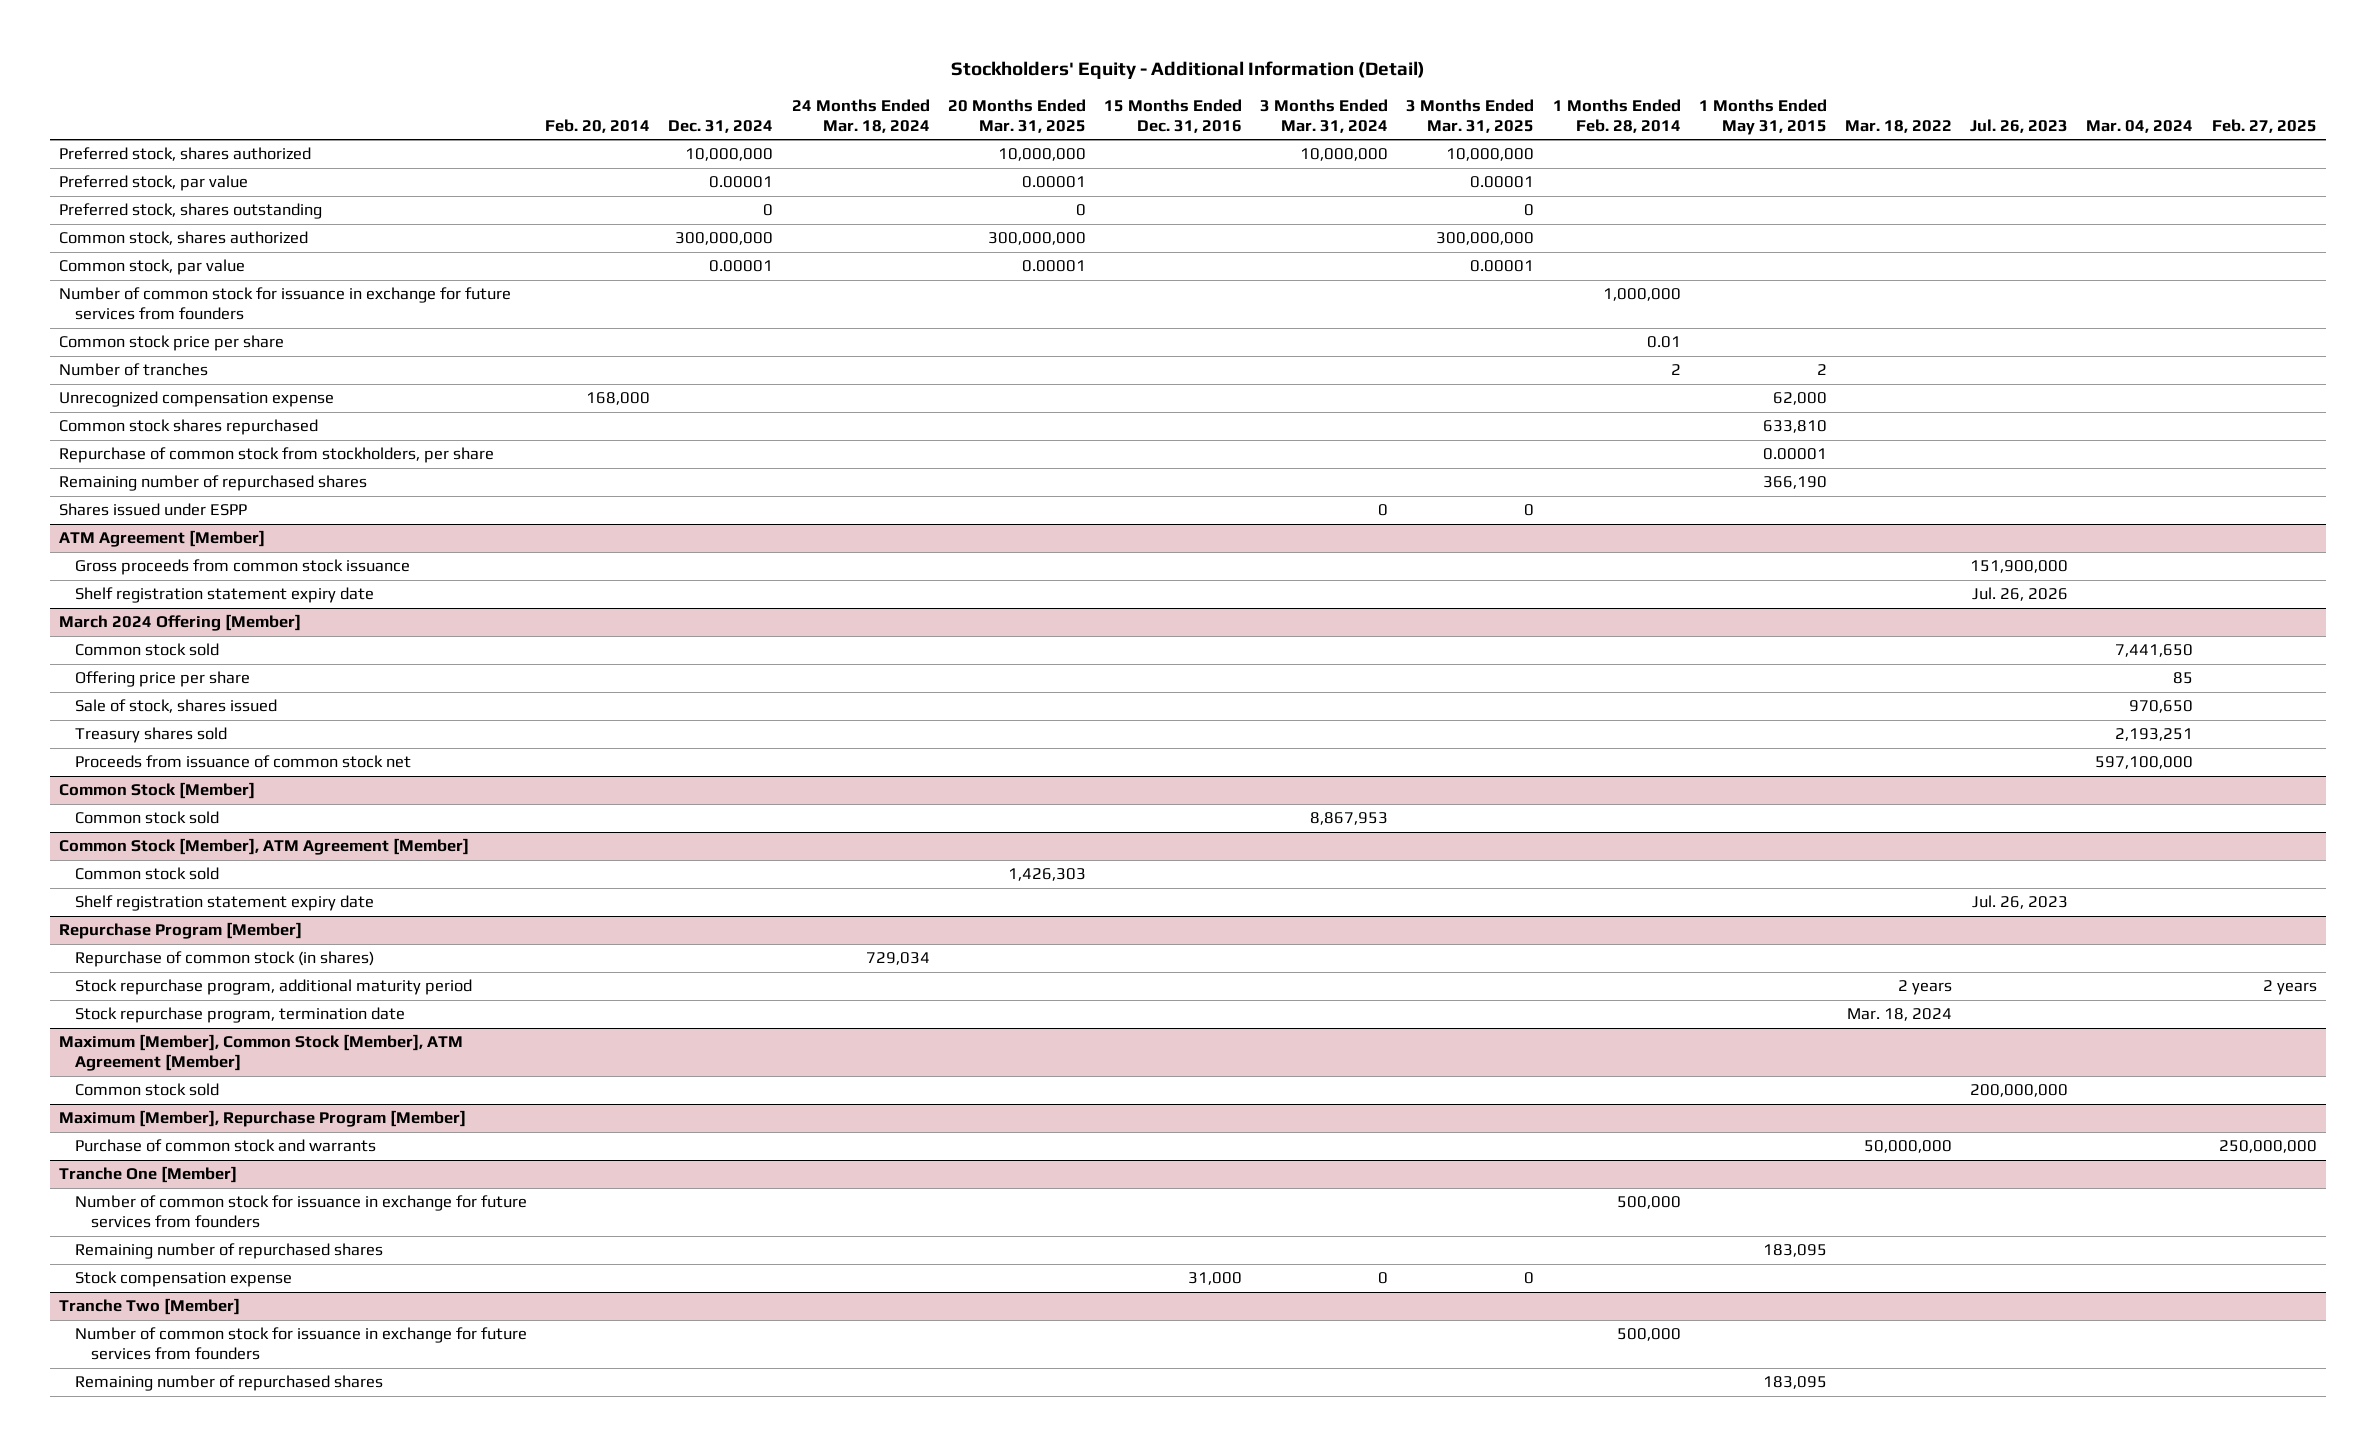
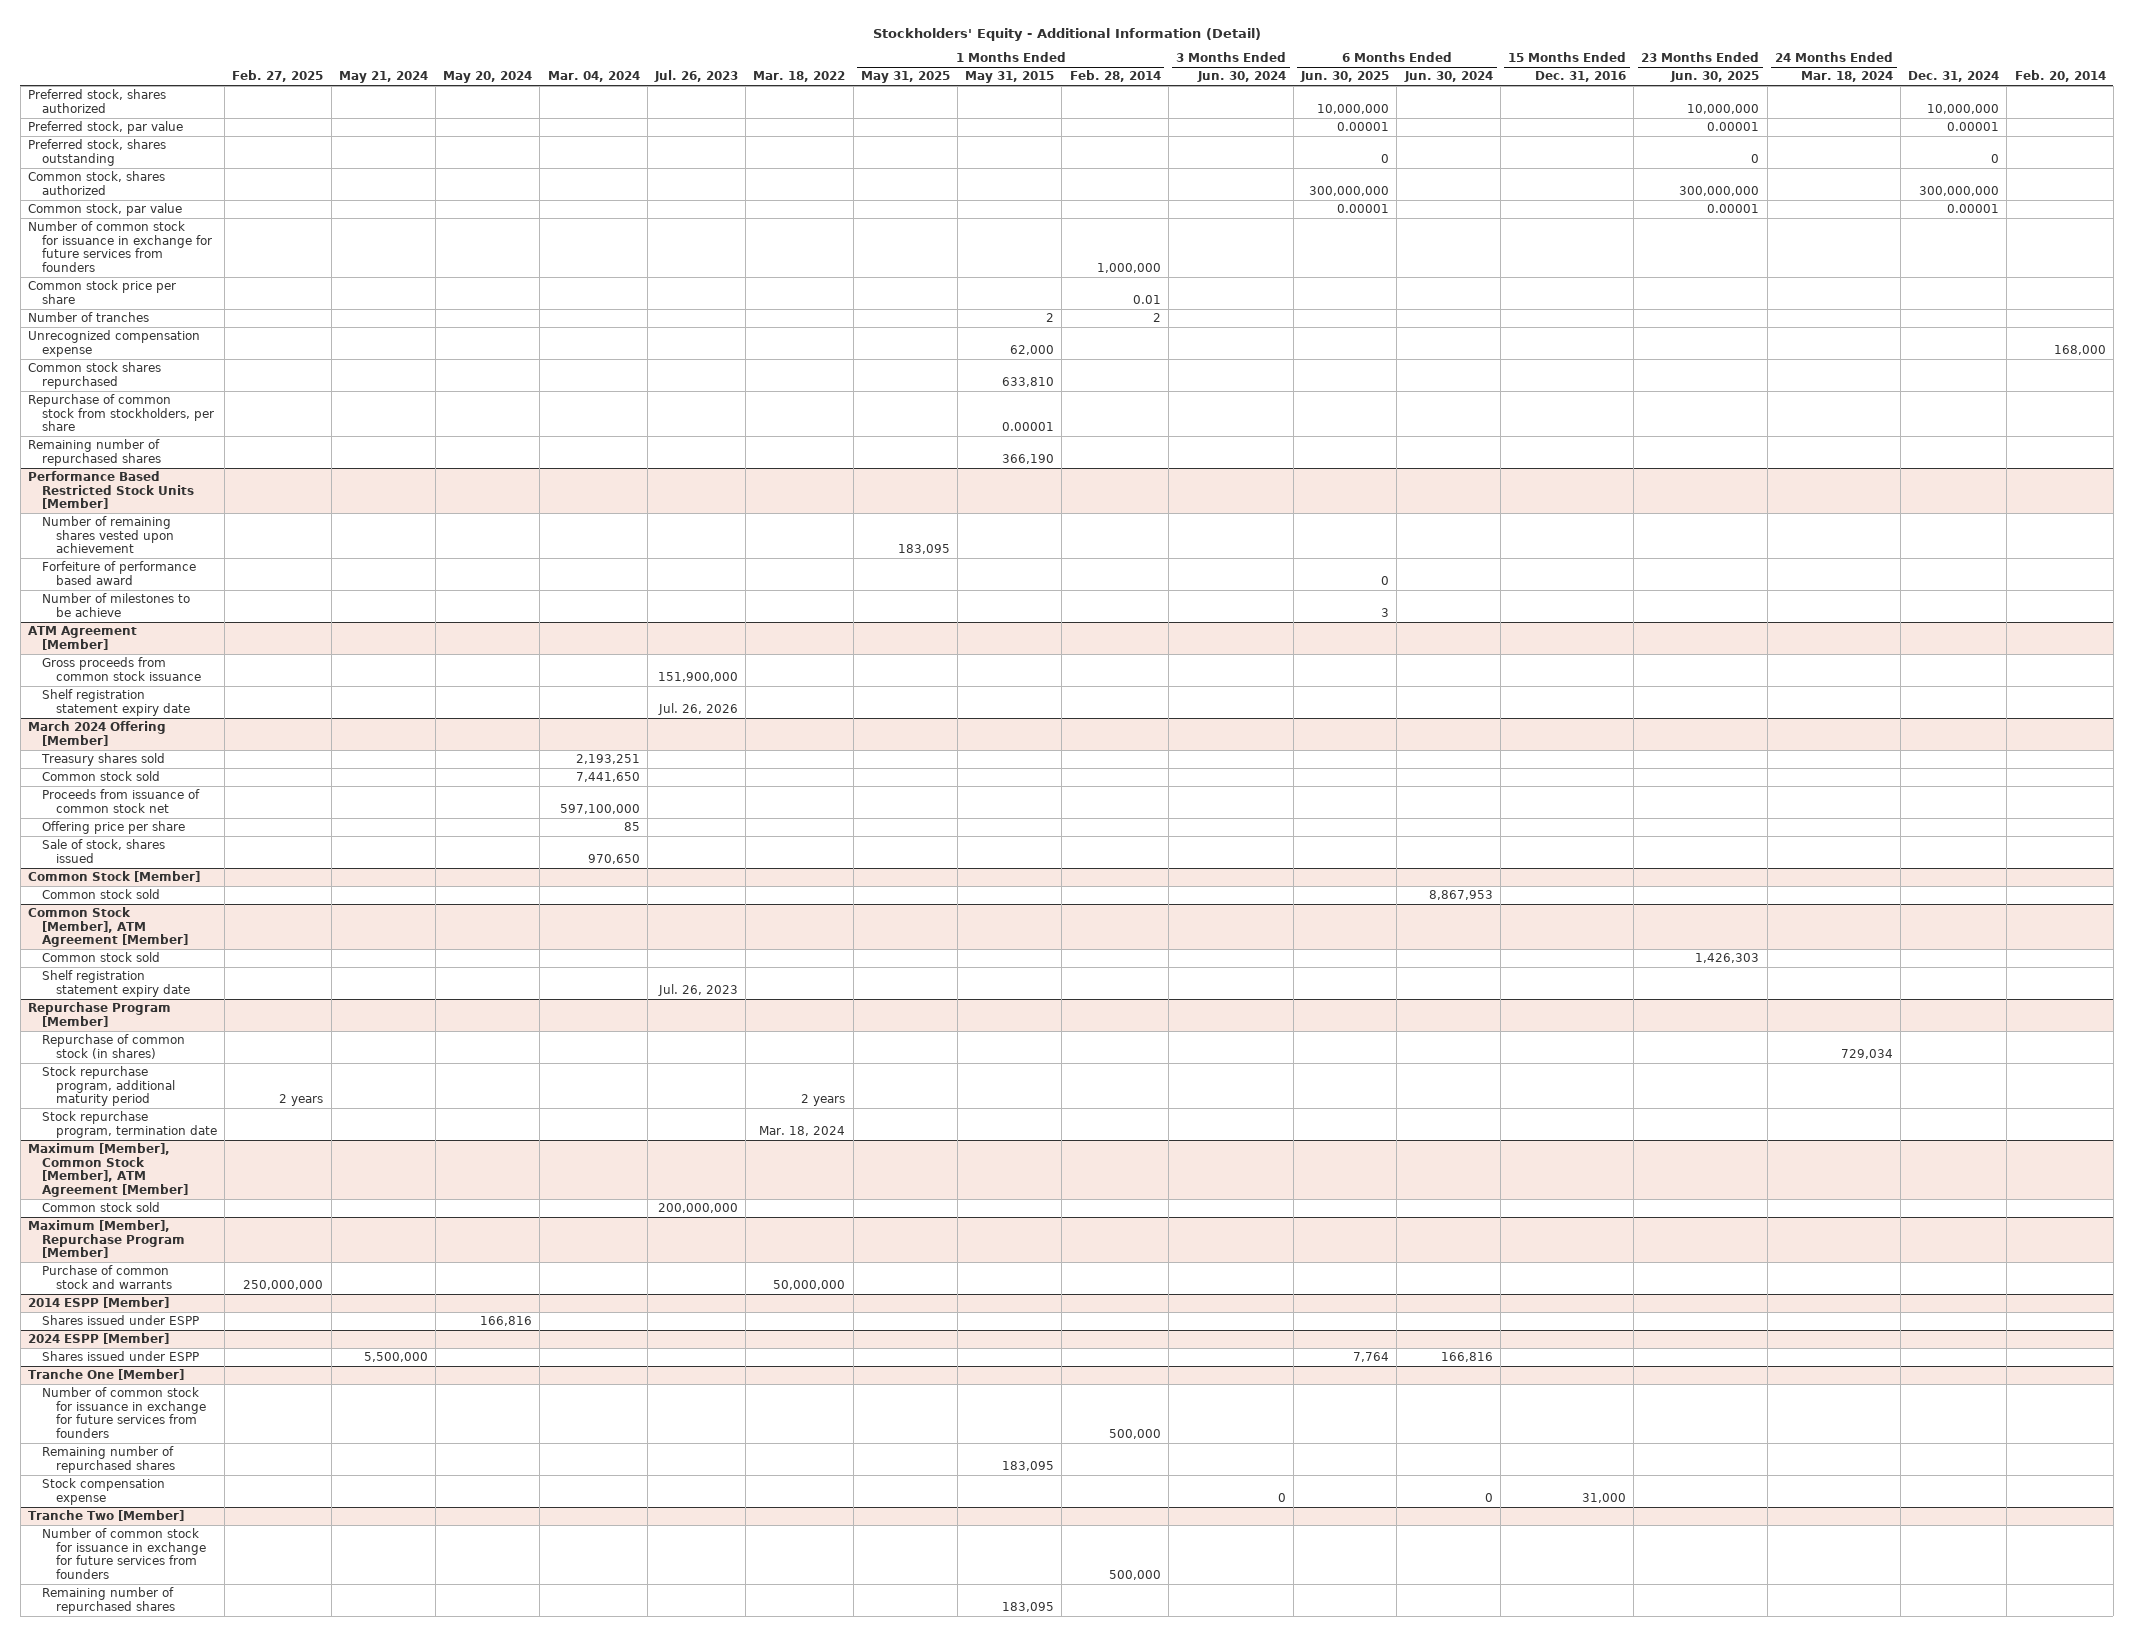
- | Feb. 20, 2014 | Dec. 31, 2024 | 24 Months Ended Mar. 18, 2024 | 20 Months Ended Mar. 31, 2025 | 15 Months Ended Dec. 31, 2016 | 3 Months Ended Mar. 31, 2024 | 3 Months Ended Mar. 31, 2025 | 1 Months Ended Feb. 28, 2014 | 1 Months Ended May 31, 2015 | Mar. 18, 2022 | Jul. 26, 2023 | Mar. 04, 2024 | Feb. 27, 2025
+ | Feb. 27, 2025 | May 21, 2024 | May 20, 2024 | Mar. 04, 2024 | Jul. 26, 2023 | Mar. 18, 2022 | 1 Months Ended May 31, 2025 | 1 Months Ended May 31, 2015 | 1 Months Ended Feb. 28, 2014 | 3 Months Ended Jun. 30, 2024 | 6 Months Ended Jun. 30, 2025 | 6 Months Ended Jun. 30, 2024 | 15 Months Ended Dec. 31, 2016 | 23 Months Ended Jun. 30, 2025 | 24 Months Ended Mar. 18, 2024 | Dec. 31, 2024 | Feb. 20, 2014
- Shares issued under ESPP | | | | | | 0 | 0 | | | | | |
+ Performance Based Restricted Stock Units [Member]
+ Number of remaining shares vested upon achievement | | | | | | | 183,095 | | | | | | | | | |
+ Forfeiture of performance based award | | | | | | | | | | | 0 | | | | | |
+ Number of milestones to be achieve | | | | | | | | | | | 3 | | | | | |
@ March 2024 Offering [Member]
moved up: Treasury shares sold | | | | 2,193,251 | | | | | | | | | | | | |
moved up: Proceeds from issuance of common stock net | | | | 597,100,000 | | | | | | | | | | | | |
+ 2014 ESPP [Member]
+ Shares issued under ESPP | | | 166,816 | | | | | | | | | | | | | |
+ 2024 ESPP [Member]
+ Shares issued under ESPP | | 5,500,000 | | | | | | | | | 7,764 | 166,816 | | | | |

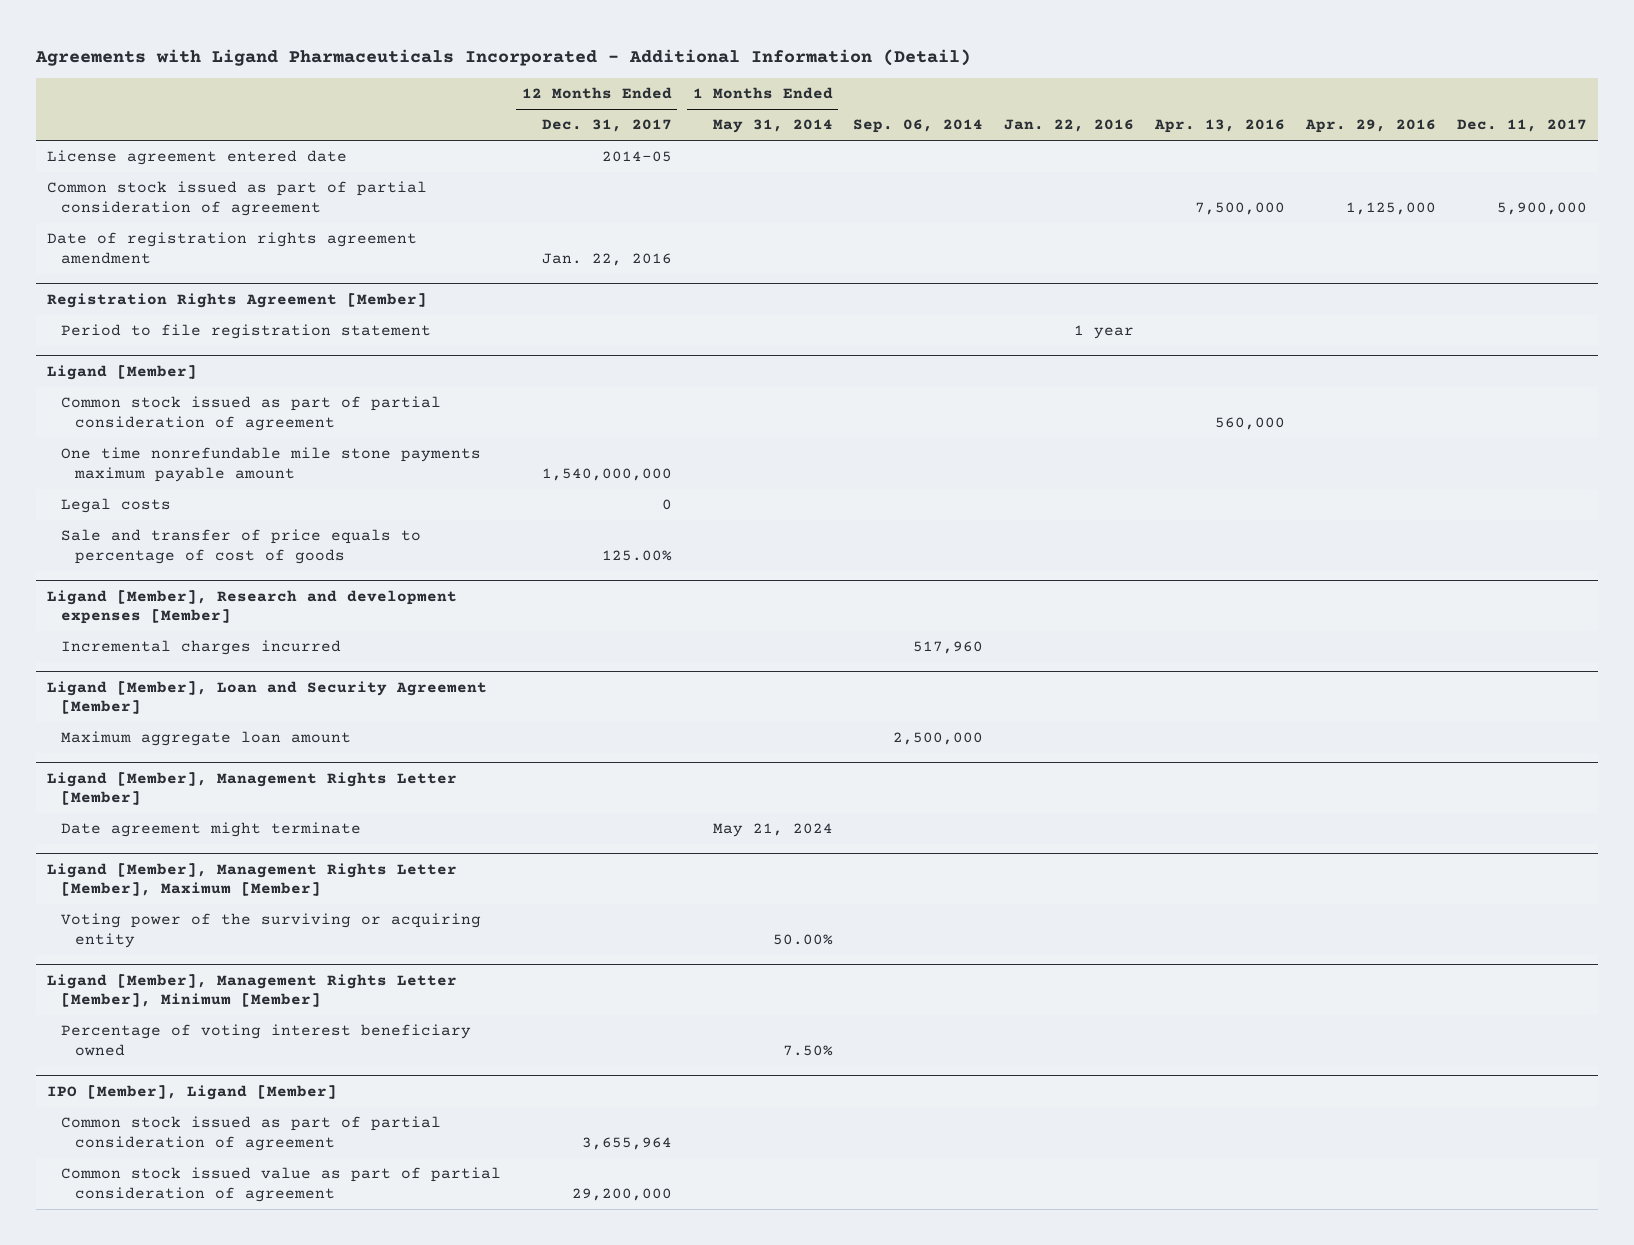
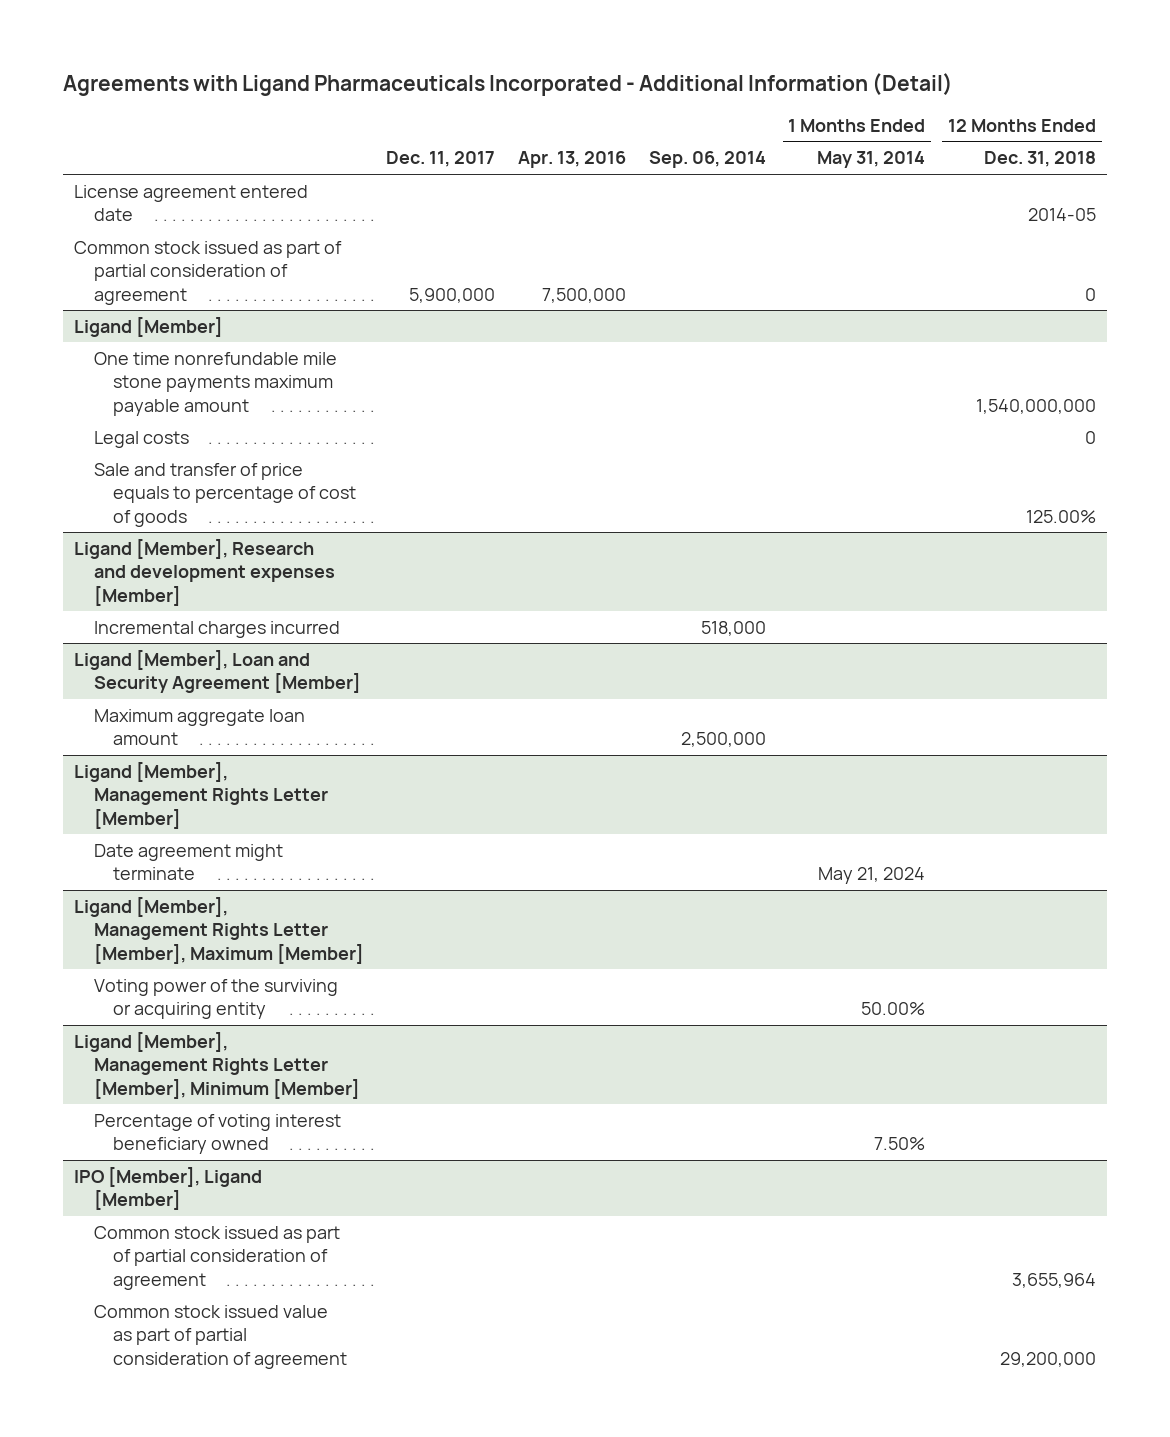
- | 12 Months Ended Dec. 31, 2017 | 1 Months Ended May 31, 2014 | Sep. 06, 2014 | Jan. 22, 2016 | Apr. 13, 2016 | Apr. 29, 2016 | Dec. 11, 2017
+ | Dec. 11, 2017 | Apr. 13, 2016 | Sep. 06, 2014 | 1 Months Ended May 31, 2014 | 12 Months Ended Dec. 31, 2018
- Date of registration rights agreement amendment | Jan. 22, 2016 | | | | | |
- Registration Rights Agreement [Member]
- Period to file registration statement | | | | 1 year | | |
@ Ligand [Member]
- Common stock issued as part of partial consideration of agreement | | | | | 560,000 | |
@ Ligand [Member], Research and development expenses [Member]
- Incremental charges incurred | | | 517,960 | | | |
+ Incremental charges incurred | | | 518,000 | |

